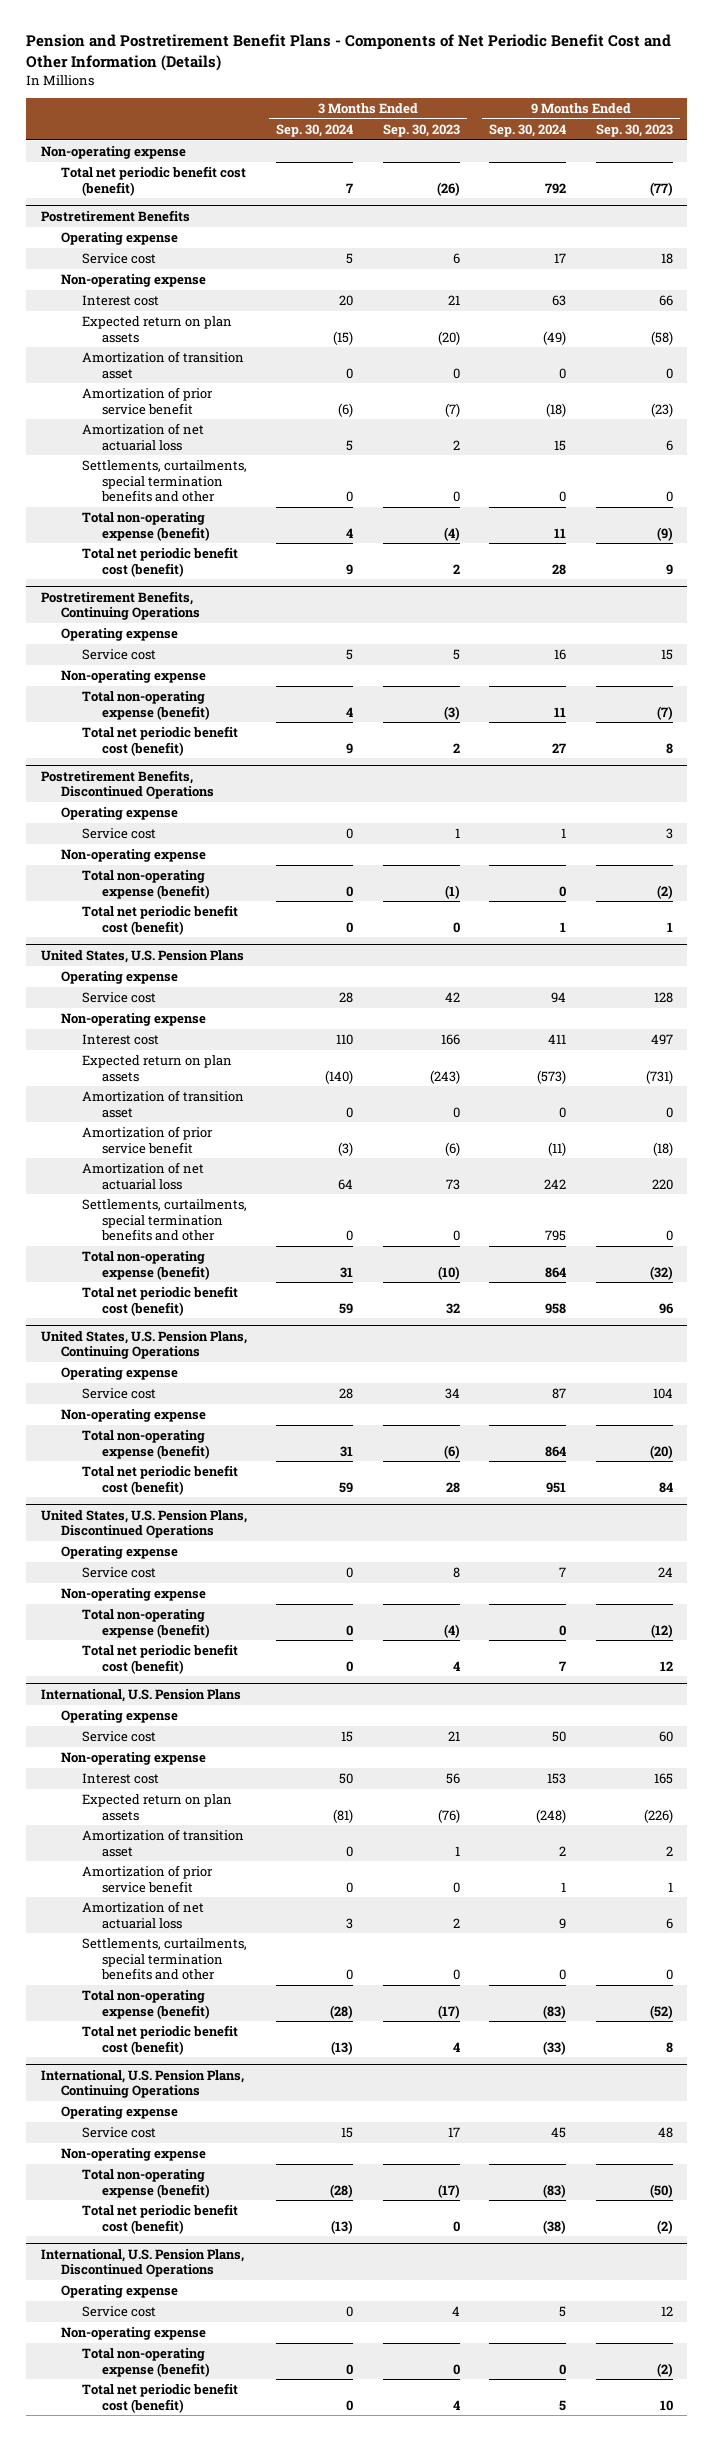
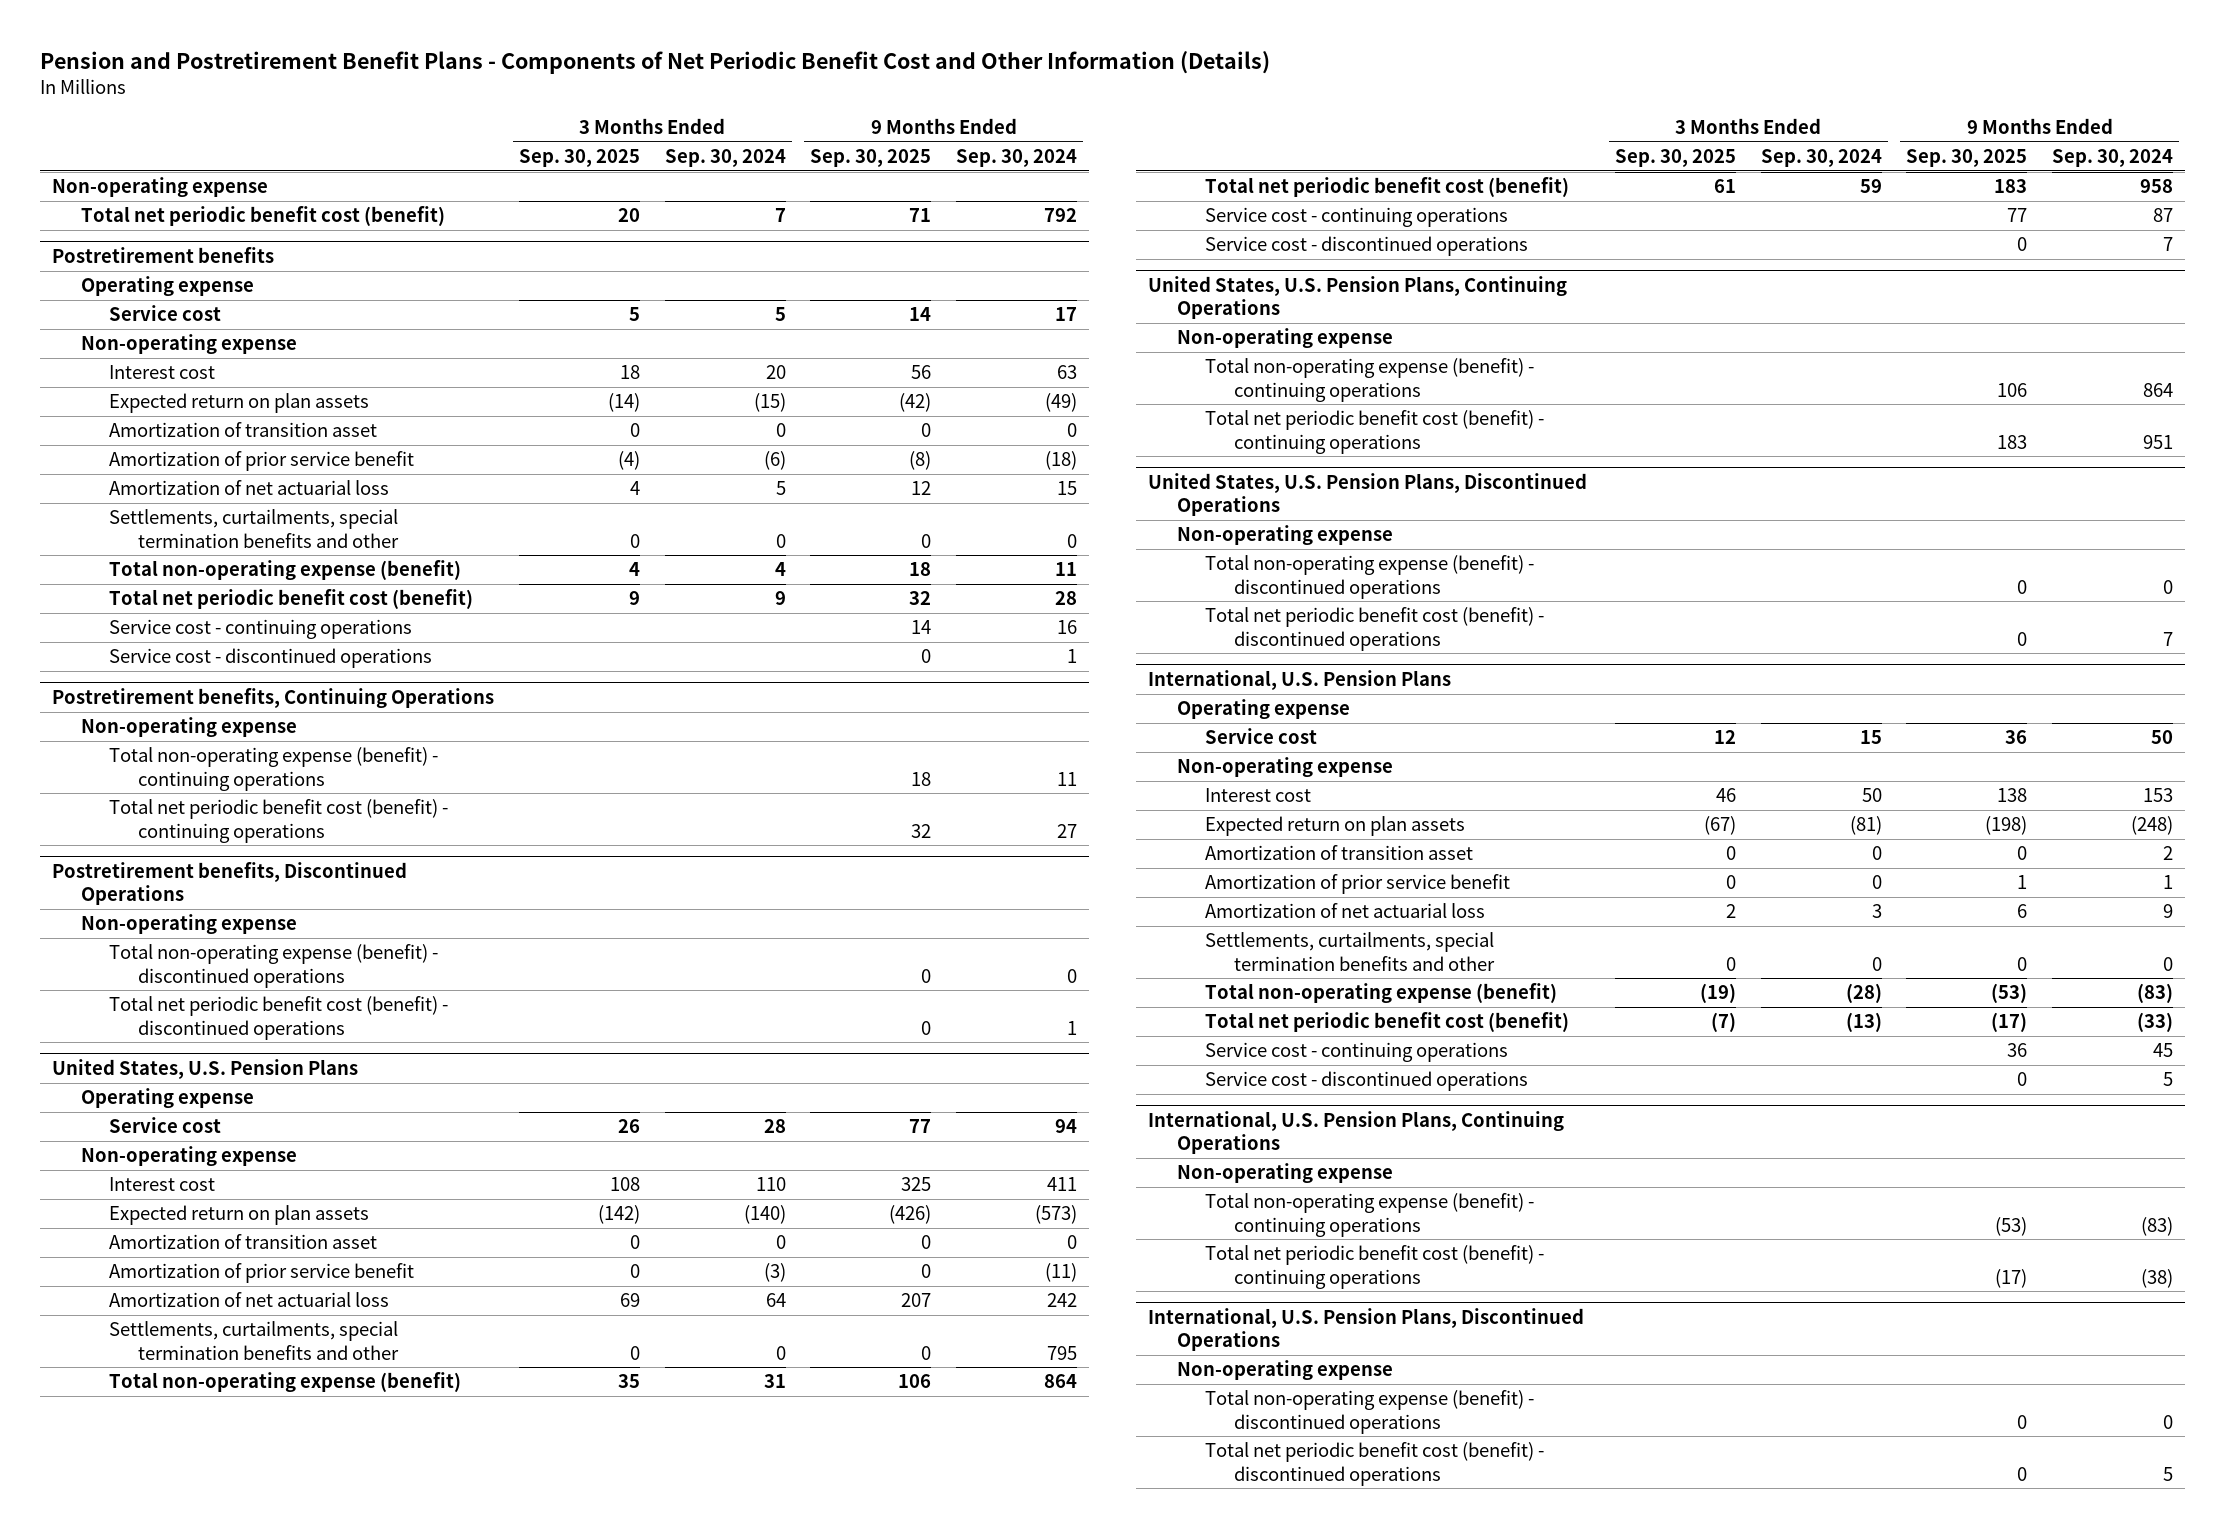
- | 3 Months Ended Sep. 30, 2024 | 3 Months Ended Sep. 30, 2023 | 9 Months Ended Sep. 30, 2024 | 9 Months Ended Sep. 30, 2023
+ | 3 Months Ended Sep. 30, 2025 | 3 Months Ended Sep. 30, 2024 | 9 Months Ended Sep. 30, 2025 | 9 Months Ended Sep. 30, 2024
- Postretirement Benefits
+ Postretirement benefits
- Postretirement Benefits, Continuing Operations
- Operating expense
- Service cost | 5 | 5 | 16 | 15
+ Service cost - continuing operations | | | 14 | 16
+ Service cost - discontinued operations | | | 0 | 1
+ Postretirement benefits, Continuing Operations
- Total non-operating expense (benefit) | 4 | (3) | 11 | (7)
- Total net periodic benefit cost (benefit) | 9 | 2 | 27 | 8
- Postretirement Benefits, Discontinued Operations
- Operating expense
- Service cost | 0 | 1 | 1 | 3
+ Total non-operating expense (benefit) - continuing operations | | | 18 | 11
+ Total net periodic benefit cost (benefit) - continuing operations | | | 32 | 27
+ Postretirement benefits, Discontinued Operations
- Total non-operating expense (benefit) | 0 | (1) | 0 | (2)
- Total net periodic benefit cost (benefit) | 0 | 0 | 1 | 1
+ Total non-operating expense (benefit) - discontinued operations | | | 0 | 0
+ Total net periodic benefit cost (benefit) - discontinued operations | | | 0 | 1
@ United States, U.S. Pension Plans
+ Service cost - continuing operations | | | 77 | 87
+ Service cost - discontinued operations | | | 0 | 7
@ United States, U.S. Pension Plans, Continuing Operations
- Operating expense
- Service cost | 28 | 34 | 87 | 104
- Total non-operating expense (benefit) | 31 | (6) | 864 | (20)
- Total net periodic benefit cost (benefit) | 59 | 28 | 951 | 84
+ Total non-operating expense (benefit) - continuing operations | | | 106 | 864
+ Total net periodic benefit cost (benefit) - continuing operations | | | 183 | 951
@ United States, U.S. Pension Plans, Discontinued Operations
- Operating expense
- Service cost | 0 | 8 | 7 | 24
- Total non-operating expense (benefit) | 0 | (4) | 0 | (12)
- Total net periodic benefit cost (benefit) | 0 | 4 | 7 | 12
+ Total non-operating expense (benefit) - discontinued operations | | | 0 | 0
+ Total net periodic benefit cost (benefit) - discontinued operations | | | 0 | 7
@ International, U.S. Pension Plans
+ Service cost - continuing operations | | | 36 | 45
+ Service cost - discontinued operations | | | 0 | 5
@ International, U.S. Pension Plans, Continuing Operations
- Operating expense
- Service cost | 15 | 17 | 45 | 48
- Total non-operating expense (benefit) | (28) | (17) | (83) | (50)
- Total net periodic benefit cost (benefit) | (13) | 0 | (38) | (2)
+ Total non-operating expense (benefit) - continuing operations | | | (53) | (83)
+ Total net periodic benefit cost (benefit) - continuing operations | | | (17) | (38)
@ International, U.S. Pension Plans, Discontinued Operations
- Operating expense
- Service cost | 0 | 4 | 5 | 12
- Total non-operating expense (benefit) | 0 | 0 | 0 | (2)
- Total net periodic benefit cost (benefit) | 0 | 4 | 5 | 10
+ Total non-operating expense (benefit) - discontinued operations | | | 0 | 0
+ Total net periodic benefit cost (benefit) - discontinued operations | | | 0 | 5

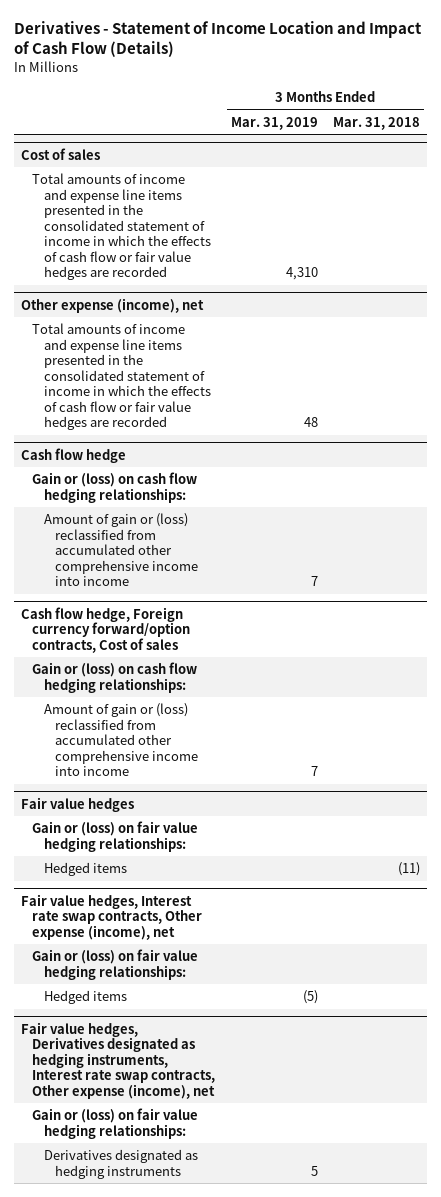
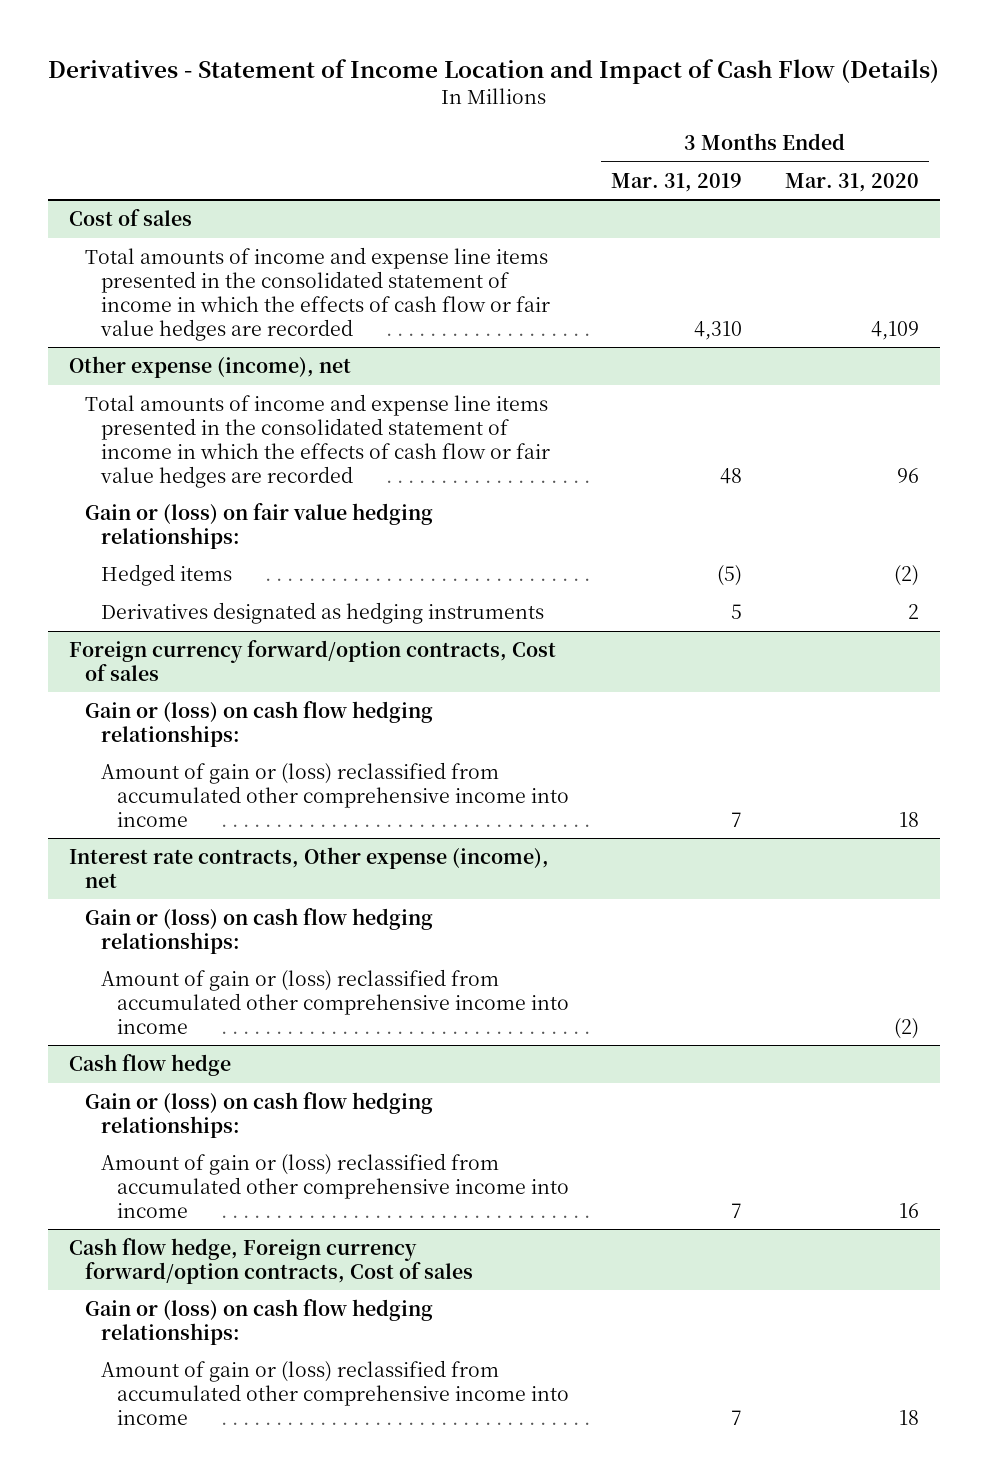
- | 3 Months Ended Mar. 31, 2019 | 3 Months Ended Mar. 31, 2018
+ | 3 Months Ended Mar. 31, 2019 | 3 Months Ended Mar. 31, 2020
@ Other expense (income), net
+ Gain or (loss) on fair value hedging relationships:
+ Hedged items | (5) | (2)
+ Derivatives designated as hedging instruments | 5 | 2
+ Foreign currency forward/option contracts, Cost of sales
+ Gain or (loss) on cash flow hedging relationships:
+ Amount of gain or (loss) reclassified from accumulated other comprehensive income into income | 7 | 18
+ Interest rate contracts, Other expense (income), net
+ Gain or (loss) on cash flow hedging relationships:
+ Amount of gain or (loss) reclassified from accumulated other comprehensive income into income | | (2)
- Fair value hedges
- Gain or (loss) on fair value hedging relationships:
- Hedged items | | (11)
- Fair value hedges, Interest rate swap contracts, Other expense (income), net
- Gain or (loss) on fair value hedging relationships:
- Hedged items | (5) |
- Fair value hedges, Derivatives designated as hedging instruments, Interest rate swap contracts, Other expense (income), net
- Gain or (loss) on fair value hedging relationships:
- Derivatives designated as hedging instruments | 5 |

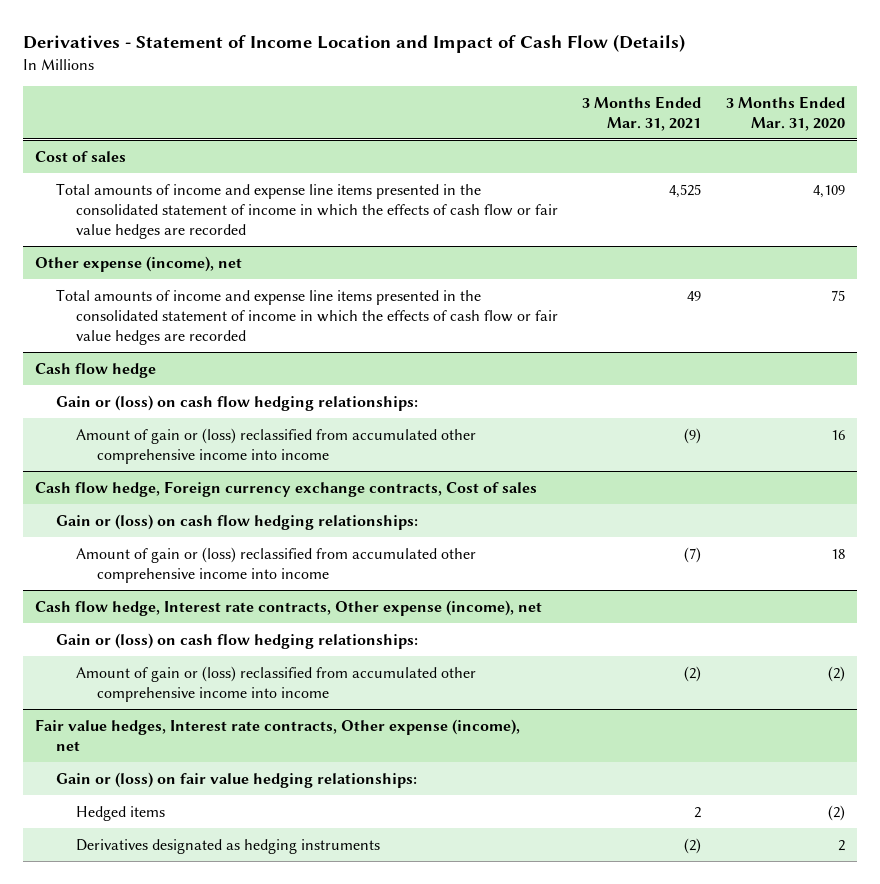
- | 3 Months Ended Mar. 31, 2019 | 3 Months Ended Mar. 31, 2020
+ | 3 Months Ended Mar. 31, 2021 | 3 Months Ended Mar. 31, 2020
@ Other expense (income), net
- Total amounts of income and expense line items presented in the consolidated statement of income in which the effects of cash flow or fair value hedges are recorded | 48 | 96
- Gain or (loss) on fair value hedging relationships:
- Hedged items | (5) | (2)
- Derivatives designated as hedging instruments | 5 | 2
- Foreign currency forward/option contracts, Cost of sales
- Gain or (loss) on cash flow hedging relationships:
- Amount of gain or (loss) reclassified from accumulated other comprehensive income into income | 7 | 18
- Interest rate contracts, Other expense (income), net
- Gain or (loss) on cash flow hedging relationships:
- Amount of gain or (loss) reclassified from accumulated other comprehensive income into income | | (2)
@ Other expense (income), net
+ Total amounts of income and expense line items presented in the consolidated statement of income in which the effects of cash flow or fair value hedges are recorded | 49 | 75
- Cash flow hedge, Foreign currency forward/option contracts, Cost of sales
+ Cash flow hedge, Foreign currency exchange contracts, Cost of sales
+ Cash flow hedge, Interest rate contracts, Other expense (income), net
+ Gain or (loss) on cash flow hedging relationships:
+ Amount of gain or (loss) reclassified from accumulated other comprehensive income into income | (2) | (2)
+ Fair value hedges, Interest rate contracts, Other expense (income), net
+ Gain or (loss) on fair value hedging relationships:
+ Hedged items | 2 | (2)
+ Derivatives designated as hedging instruments | (2) | 2

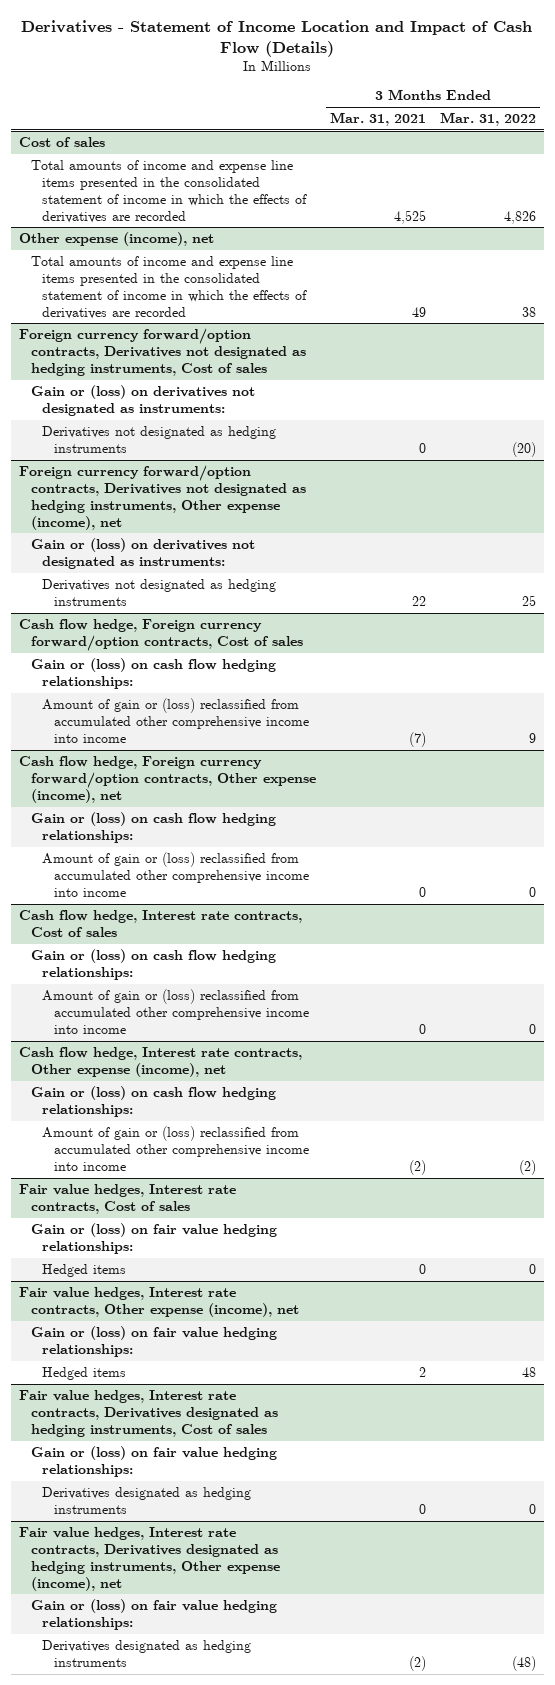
- | 3 Months Ended Mar. 31, 2021 | 3 Months Ended Mar. 31, 2020
+ | 3 Months Ended Mar. 31, 2021 | 3 Months Ended Mar. 31, 2022
@ Cost of sales
- Total amounts of income and expense line items presented in the consolidated statement of income in which the effects of cash flow or fair value hedges are recorded | 4,525 | 4,109
+ Total amounts of income and expense line items presented in the consolidated statement of income in which the effects of derivatives are recorded | 4,525 | 4,826
@ Other expense (income), net
- Total amounts of income and expense line items presented in the consolidated statement of income in which the effects of cash flow or fair value hedges are recorded | 49 | 75
- Cash flow hedge
- Gain or (loss) on cash flow hedging relationships:
- Amount of gain or (loss) reclassified from accumulated other comprehensive income into income | (9) | 16
- Cash flow hedge, Foreign currency exchange contracts, Cost of sales
@ Other expense (income), net
+ Total amounts of income and expense line items presented in the consolidated statement of income in which the effects of derivatives are recorded | 49 | 38
+ Foreign currency forward/option contracts, Derivatives not designated as hedging instruments, Cost of sales
+ Gain or (loss) on derivatives not designated as instruments:
+ Derivatives not designated as hedging instruments | 0 | (20)
+ Foreign currency forward/option contracts, Derivatives not designated as hedging instruments, Other expense (income), net
+ Gain or (loss) on derivatives not designated as instruments:
+ Derivatives not designated as hedging instruments | 22 | 25
+ Cash flow hedge, Foreign currency forward/option contracts, Cost of sales
+ Cash flow hedge, Foreign currency forward/option contracts, Other expense (income), net
+ Gain or (loss) on cash flow hedging relationships:
+ Amount of gain or (loss) reclassified from accumulated other comprehensive income into income | 0 | 0
+ Cash flow hedge, Interest rate contracts, Cost of sales
+ Gain or (loss) on cash flow hedging relationships:
+ Amount of gain or (loss) reclassified from accumulated other comprehensive income into income | 0 | 0
+ Fair value hedges, Interest rate contracts, Cost of sales
+ Gain or (loss) on fair value hedging relationships:
+ Hedged items | 0 | 0
+ Fair value hedges, Interest rate contracts, Derivatives designated as hedging instruments, Cost of sales
+ Gain or (loss) on fair value hedging relationships:
+ Derivatives designated as hedging instruments | 0 | 0
+ Fair value hedges, Interest rate contracts, Derivatives designated as hedging instruments, Other expense (income), net
+ Gain or (loss) on fair value hedging relationships:

